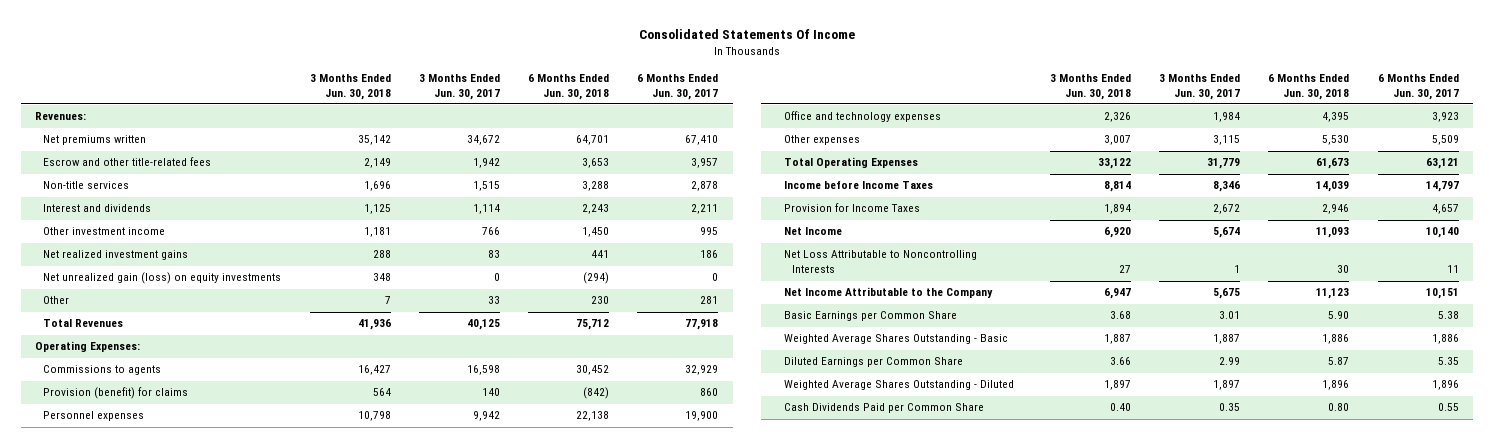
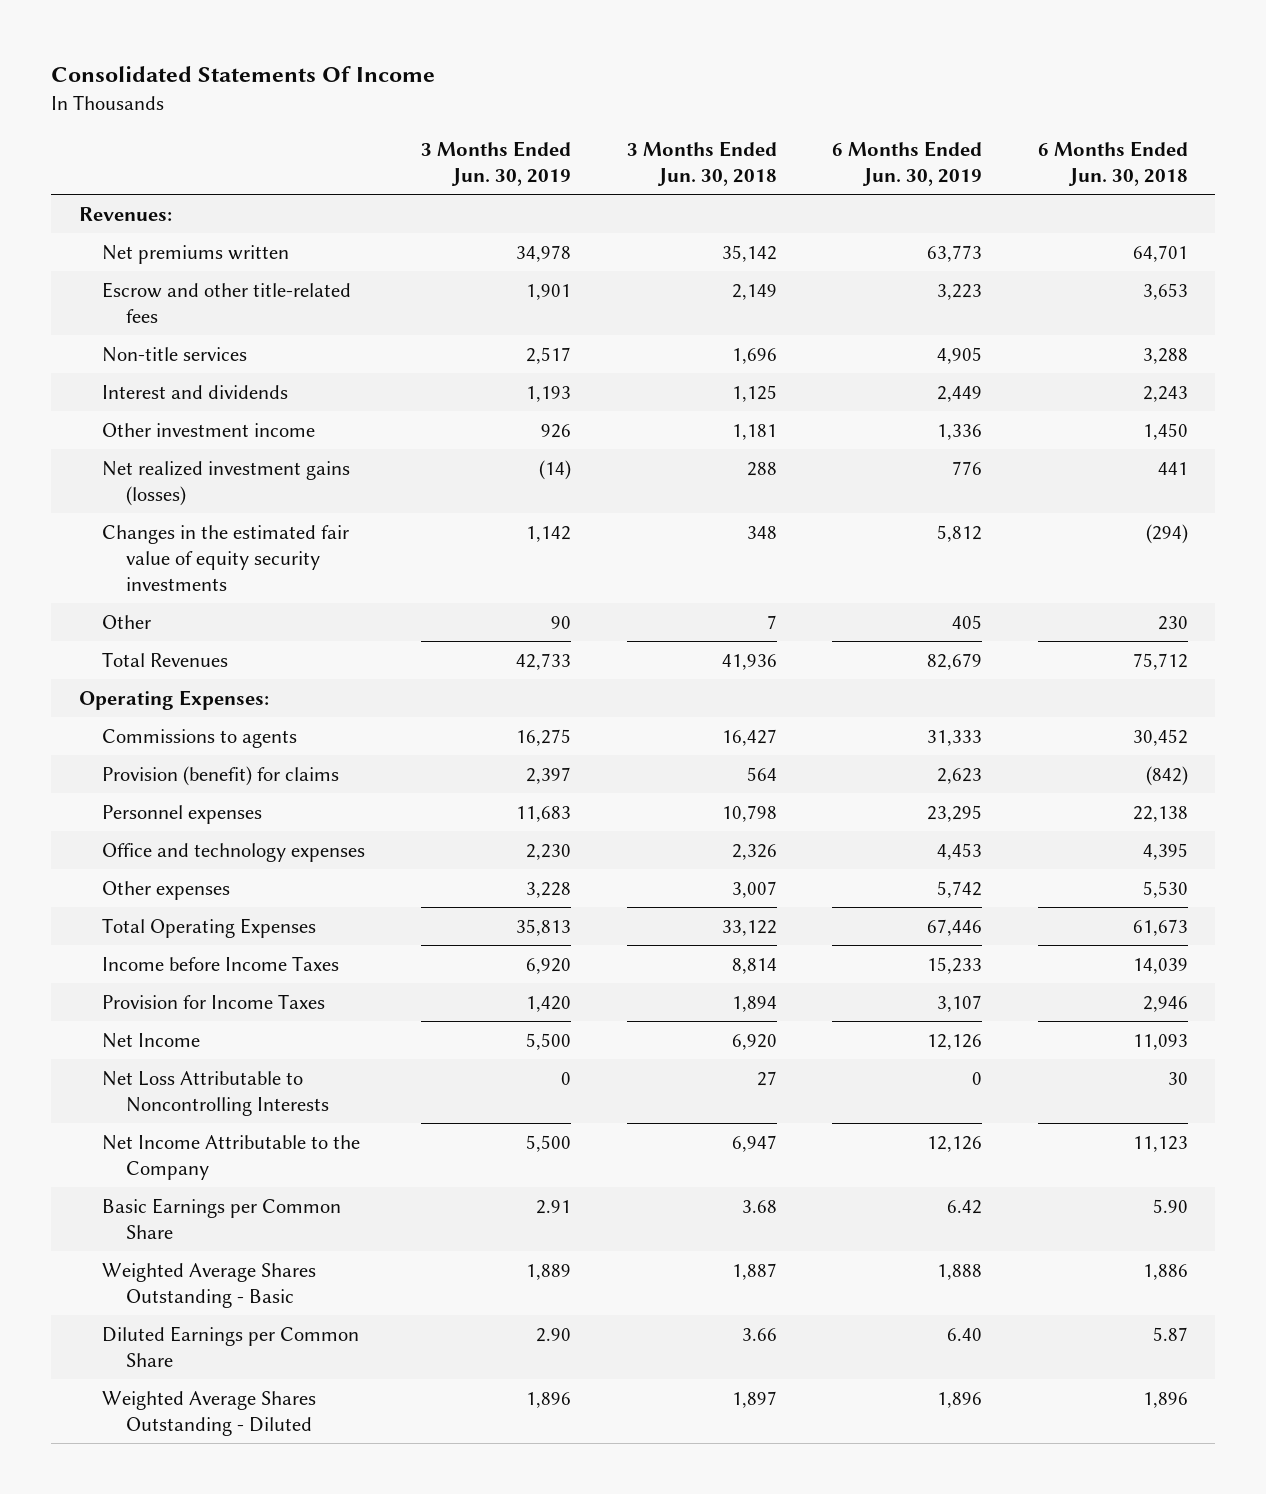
- | 3 Months Ended Jun. 30, 2018 | 3 Months Ended Jun. 30, 2017 | 6 Months Ended Jun. 30, 2018 | 6 Months Ended Jun. 30, 2017
+ | 3 Months Ended Jun. 30, 2019 | 3 Months Ended Jun. 30, 2018 | 6 Months Ended Jun. 30, 2019 | 6 Months Ended Jun. 30, 2018
- Net realized investment gains | 288 | 83 | 441 | 186
- Net unrealized gain (loss) on equity investments | 348 | 0 | (294) | 0
+ Net realized investment gains (losses) | (14) | 288 | 776 | 441
+ Changes in the estimated fair value of equity security investments | 1,142 | 348 | 5,812 | (294)
- Cash Dividends Paid per Common Share | 0.40 | 0.35 | 0.80 | 0.55

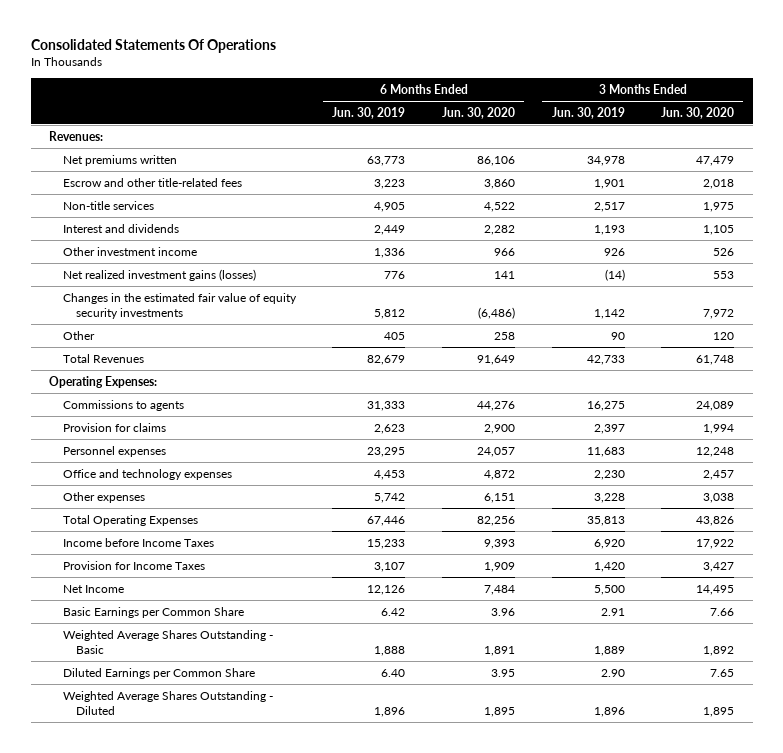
- Consolidated Statements Of Income
+ Consolidated Statements Of Operations
- | 3 Months Ended Jun. 30, 2019 | 3 Months Ended Jun. 30, 2018 | 6 Months Ended Jun. 30, 2019 | 6 Months Ended Jun. 30, 2018
+ | 6 Months Ended Jun. 30, 2019 | 6 Months Ended Jun. 30, 2020 | 3 Months Ended Jun. 30, 2019 | 3 Months Ended Jun. 30, 2020
- Provision (benefit) for claims | 2,397 | 564 | 2,623 | (842)
+ Provision for claims | 2,623 | 2,900 | 2,397 | 1,994
- Net Loss Attributable to Noncontrolling Interests | 0 | 27 | 0 | 30
- Net Income Attributable to the Company | 5,500 | 6,947 | 12,126 | 11,123

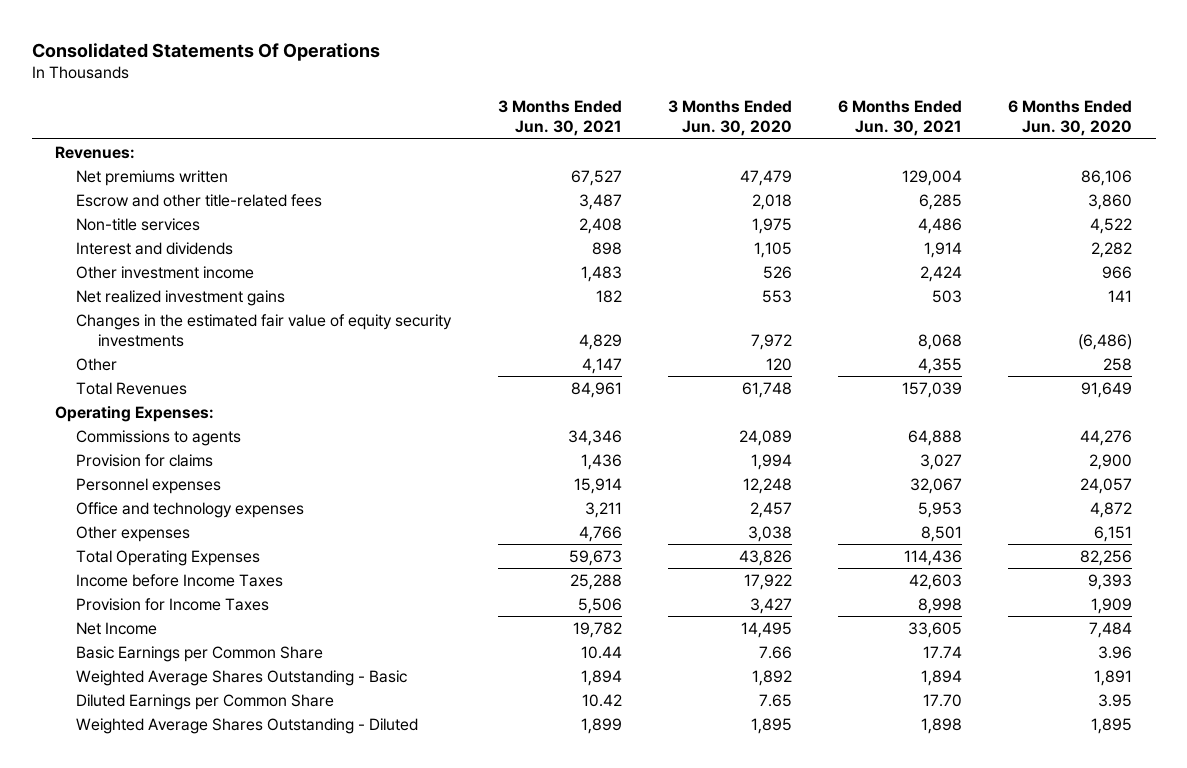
- | 6 Months Ended Jun. 30, 2019 | 6 Months Ended Jun. 30, 2020 | 3 Months Ended Jun. 30, 2019 | 3 Months Ended Jun. 30, 2020
+ | 3 Months Ended Jun. 30, 2021 | 3 Months Ended Jun. 30, 2020 | 6 Months Ended Jun. 30, 2021 | 6 Months Ended Jun. 30, 2020
- Net realized investment gains (losses) | 776 | 141 | (14) | 553
+ Net realized investment gains | 182 | 553 | 503 | 141

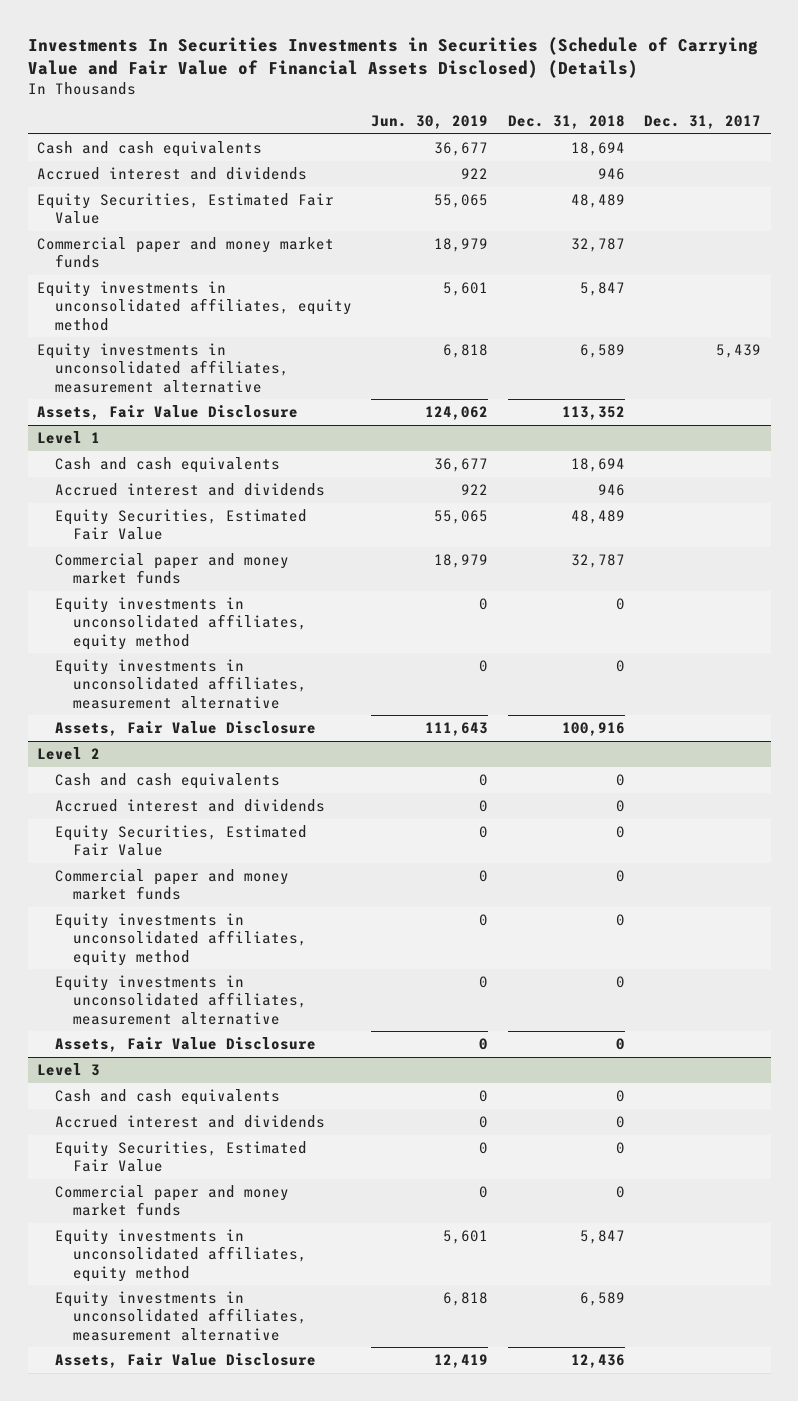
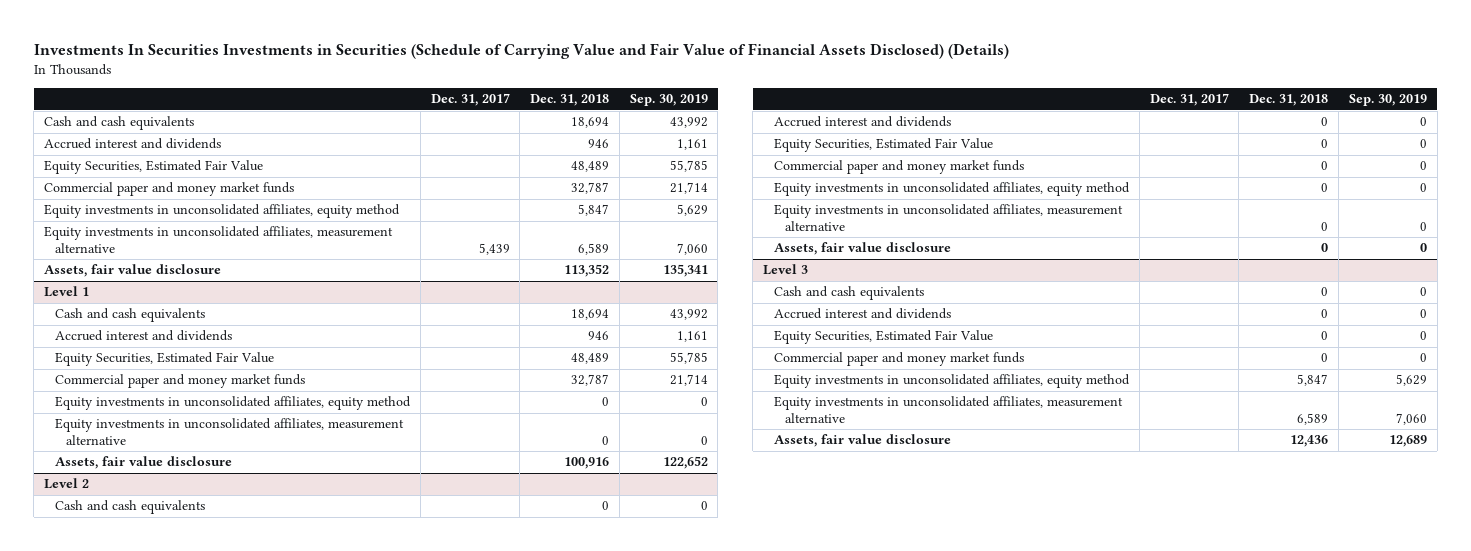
- | Jun. 30, 2019 | Dec. 31, 2018 | Dec. 31, 2017
+ | Dec. 31, 2017 | Dec. 31, 2018 | Sep. 30, 2019
- Assets, Fair Value Disclosure | 124,062 | 113,352 |
+ Assets, fair value disclosure | | 113,352 | 135,341
@ Level 1
- Assets, Fair Value Disclosure | 111,643 | 100,916 |
+ Assets, fair value disclosure | | 100,916 | 122,652
@ Level 2
- Assets, Fair Value Disclosure | 0 | 0 |
+ Assets, fair value disclosure | | 0 | 0
@ Level 3
- Assets, Fair Value Disclosure | 12,419 | 12,436 |
+ Assets, fair value disclosure | | 12,436 | 12,689

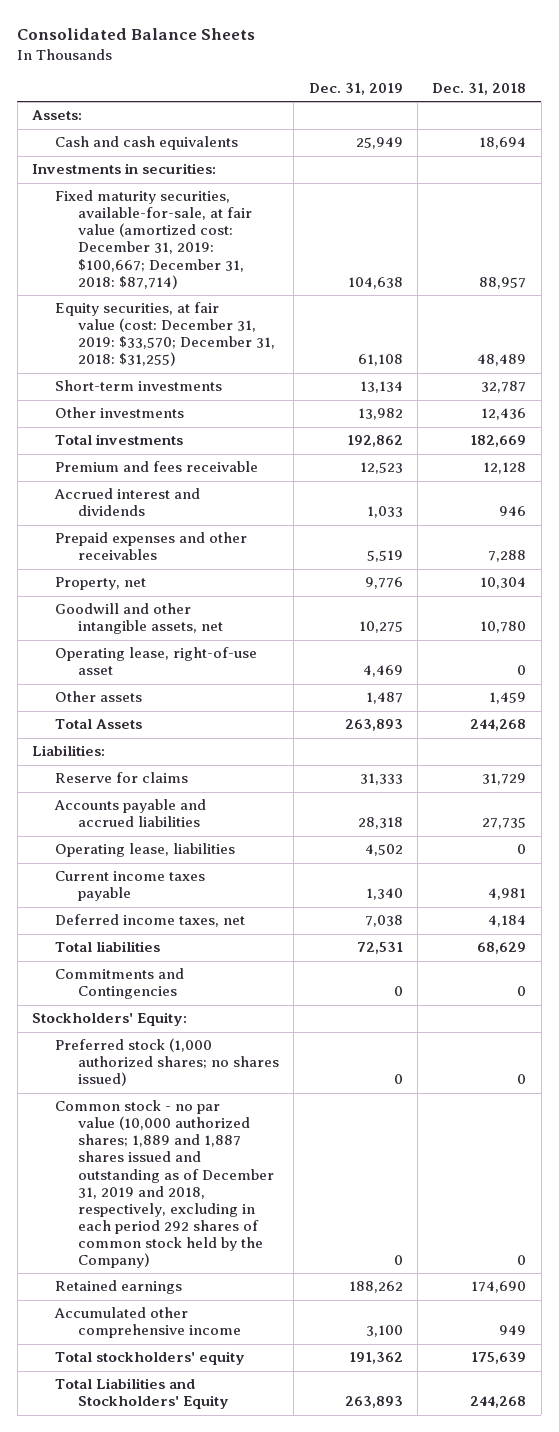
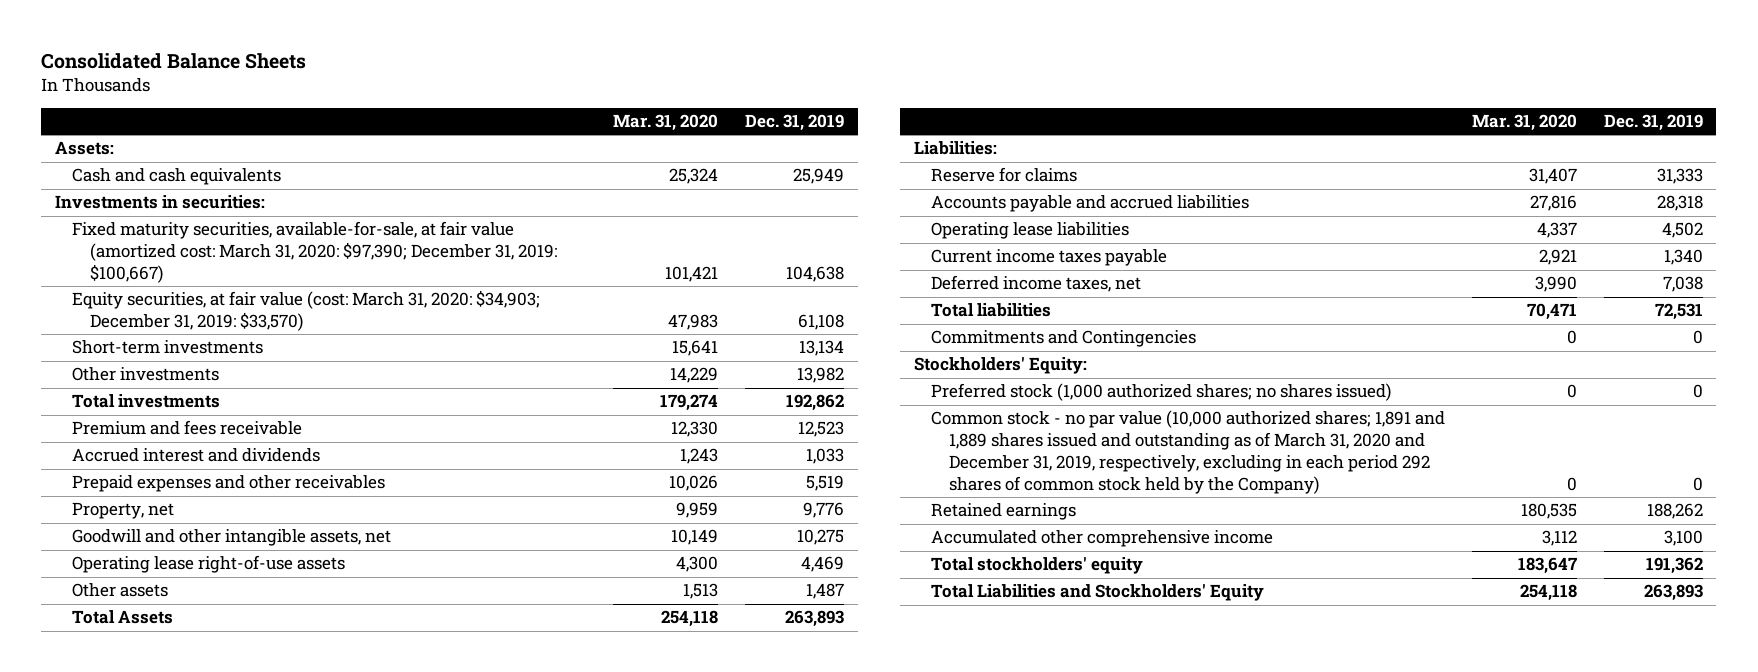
- | Dec. 31, 2019 | Dec. 31, 2018
+ | Mar. 31, 2020 | Dec. 31, 2019
- Fixed maturity securities, available-for-sale, at fair value (amortized cost: December 31, 2019: $100,667; December 31, 2018: $87,714) | 104,638 | 88,957
- Equity securities, at fair value (cost: December 31, 2019: $33,570; December 31, 2018: $31,255) | 61,108 | 48,489
+ Fixed maturity securities, available-for-sale, at fair value (amortized cost: March 31, 2020: $97,390; December 31, 2019: $100,667) | 101,421 | 104,638
+ Equity securities, at fair value (cost: March 31, 2020: $34,903; December 31, 2019: $33,570) | 47,983 | 61,108
- Operating lease, right-of-use asset | 4,469 | 0
+ Operating lease right-of-use assets | 4,300 | 4,469
- Operating lease, liabilities | 4,502 | 0
+ Operating lease liabilities | 4,337 | 4,502
- Common stock - no par value (10,000 authorized shares; 1,889 and 1,887 shares issued and outstanding as of December 31, 2019 and 2018, respectively, excluding in each period 292 shares of common stock held by the Company) | 0 | 0
+ Common stock - no par value (10,000 authorized shares; 1,891 and 1,889 shares issued and outstanding as of March 31, 2020 and December 31, 2019, respectively, excluding in each period 292 shares of common stock held by the Company) | 0 | 0

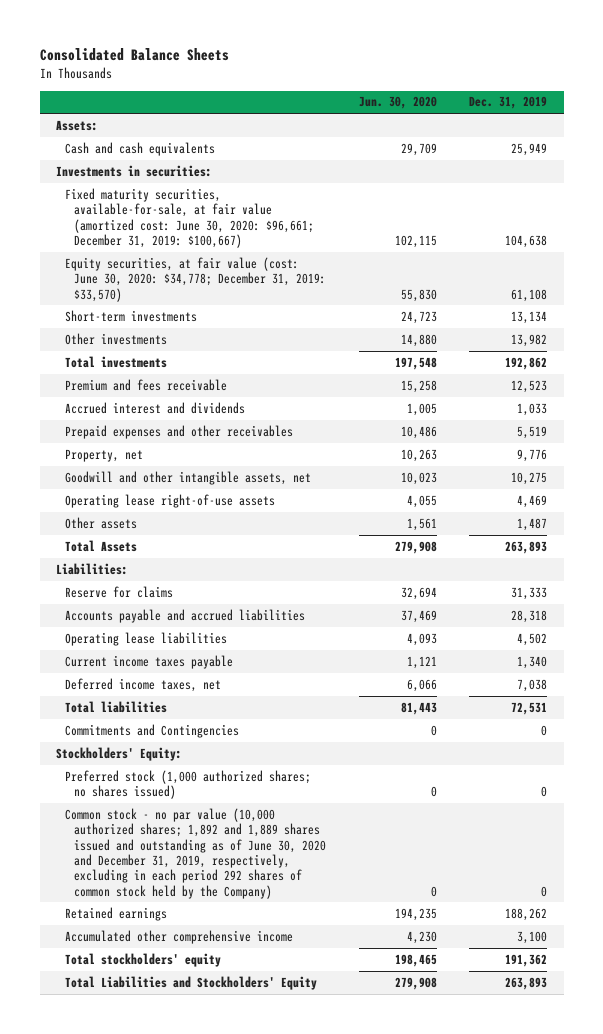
- | Mar. 31, 2020 | Dec. 31, 2019
+ | Jun. 30, 2020 | Dec. 31, 2019
- Fixed maturity securities, available-for-sale, at fair value (amortized cost: March 31, 2020: $97,390; December 31, 2019: $100,667) | 101,421 | 104,638
- Equity securities, at fair value (cost: March 31, 2020: $34,903; December 31, 2019: $33,570) | 47,983 | 61,108
+ Fixed maturity securities, available-for-sale, at fair value (amortized cost: June 30, 2020: $96,661; December 31, 2019: $100,667) | 102,115 | 104,638
+ Equity securities, at fair value (cost: June 30, 2020: $34,778; December 31, 2019: $33,570) | 55,830 | 61,108
- Common stock - no par value (10,000 authorized shares; 1,891 and 1,889 shares issued and outstanding as of March 31, 2020 and December 31, 2019, respectively, excluding in each period 292 shares of common stock held by the Company) | 0 | 0
+ Common stock - no par value (10,000 authorized shares; 1,892 and 1,889 shares issued and outstanding as of June 30, 2020 and December 31, 2019, respectively, excluding in each period 292 shares of common stock held by the Company) | 0 | 0

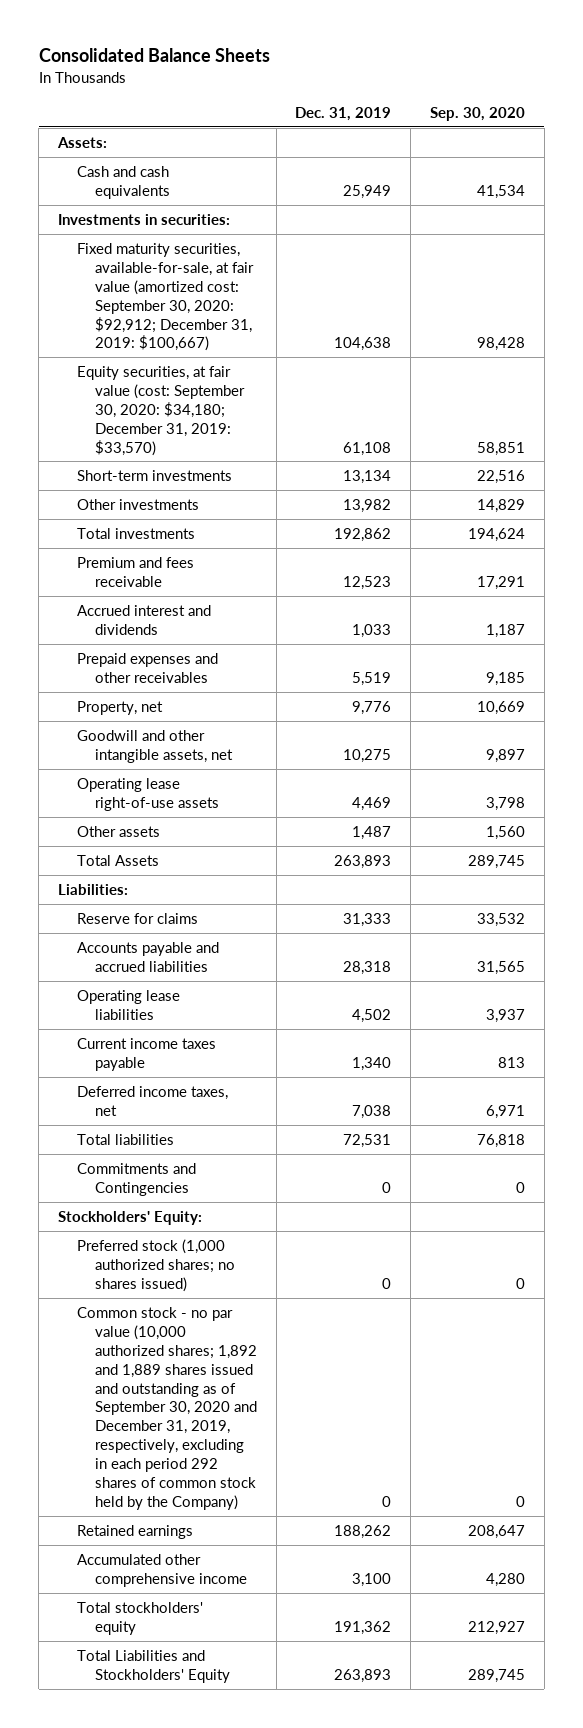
- | Jun. 30, 2020 | Dec. 31, 2019
+ | Dec. 31, 2019 | Sep. 30, 2020
- Fixed maturity securities, available-for-sale, at fair value (amortized cost: June 30, 2020: $96,661; December 31, 2019: $100,667) | 102,115 | 104,638
- Equity securities, at fair value (cost: June 30, 2020: $34,778; December 31, 2019: $33,570) | 55,830 | 61,108
+ Fixed maturity securities, available-for-sale, at fair value (amortized cost: September 30, 2020: $92,912; December 31, 2019: $100,667) | 104,638 | 98,428
+ Equity securities, at fair value (cost: September 30, 2020: $34,180; December 31, 2019: $33,570) | 61,108 | 58,851
- Common stock - no par value (10,000 authorized shares; 1,892 and 1,889 shares issued and outstanding as of June 30, 2020 and December 31, 2019, respectively, excluding in each period 292 shares of common stock held by the Company) | 0 | 0
+ Common stock - no par value (10,000 authorized shares; 1,892 and 1,889 shares issued and outstanding as of September 30, 2020 and December 31, 2019, respectively, excluding in each period 292 shares of common stock held by the Company) | 0 | 0

